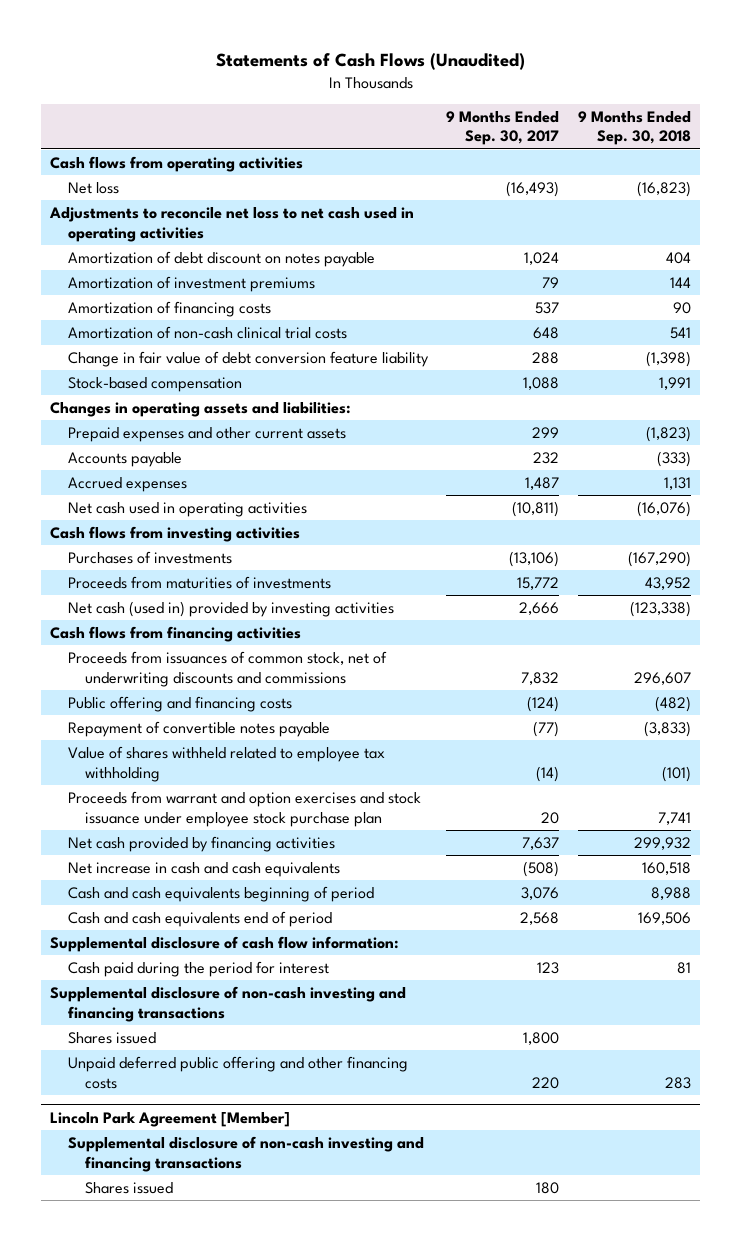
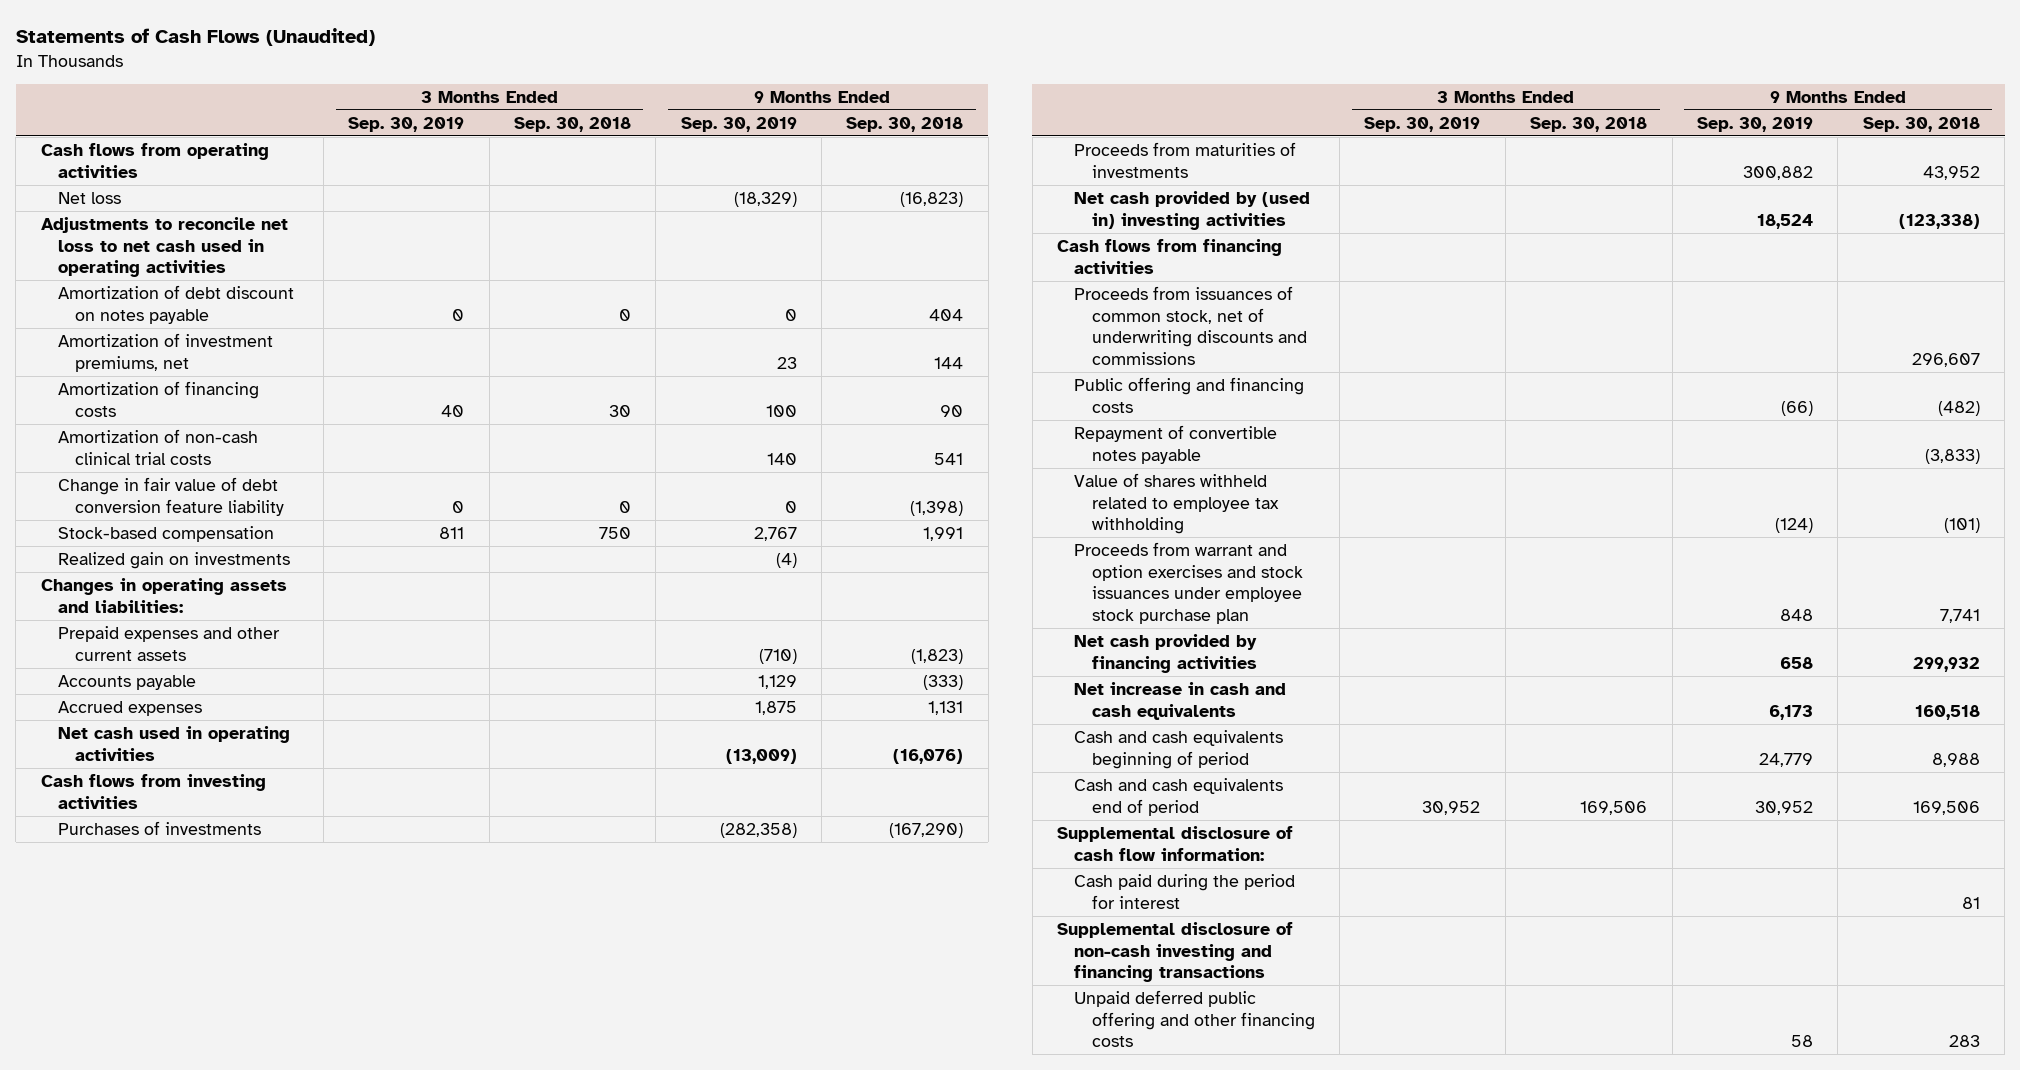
- | 9 Months Ended Sep. 30, 2017 | 9 Months Ended Sep. 30, 2018
+ | 3 Months Ended Sep. 30, 2019 | 3 Months Ended Sep. 30, 2018 | 9 Months Ended Sep. 30, 2019 | 9 Months Ended Sep. 30, 2018
- Amortization of investment premiums | 79 | 144
+ Amortization of investment premiums, net | | | 23 | 144
+ Realized gain on investments | | | (4) |
- Net cash (used in) provided by investing activities | 2,666 | (123,338)
+ Net cash provided by (used in) investing activities | | | 18,524 | (123,338)
- Proceeds from warrant and option exercises and stock issuance under employee stock purchase plan | 20 | 7,741
+ Proceeds from warrant and option exercises and stock issuances under employee stock purchase plan | | | 848 | 7,741
- Shares issued | 1,800 |
- Lincoln Park Agreement [Member]
- Supplemental disclosure of non-cash investing and financing transactions
- Shares issued | 180 |

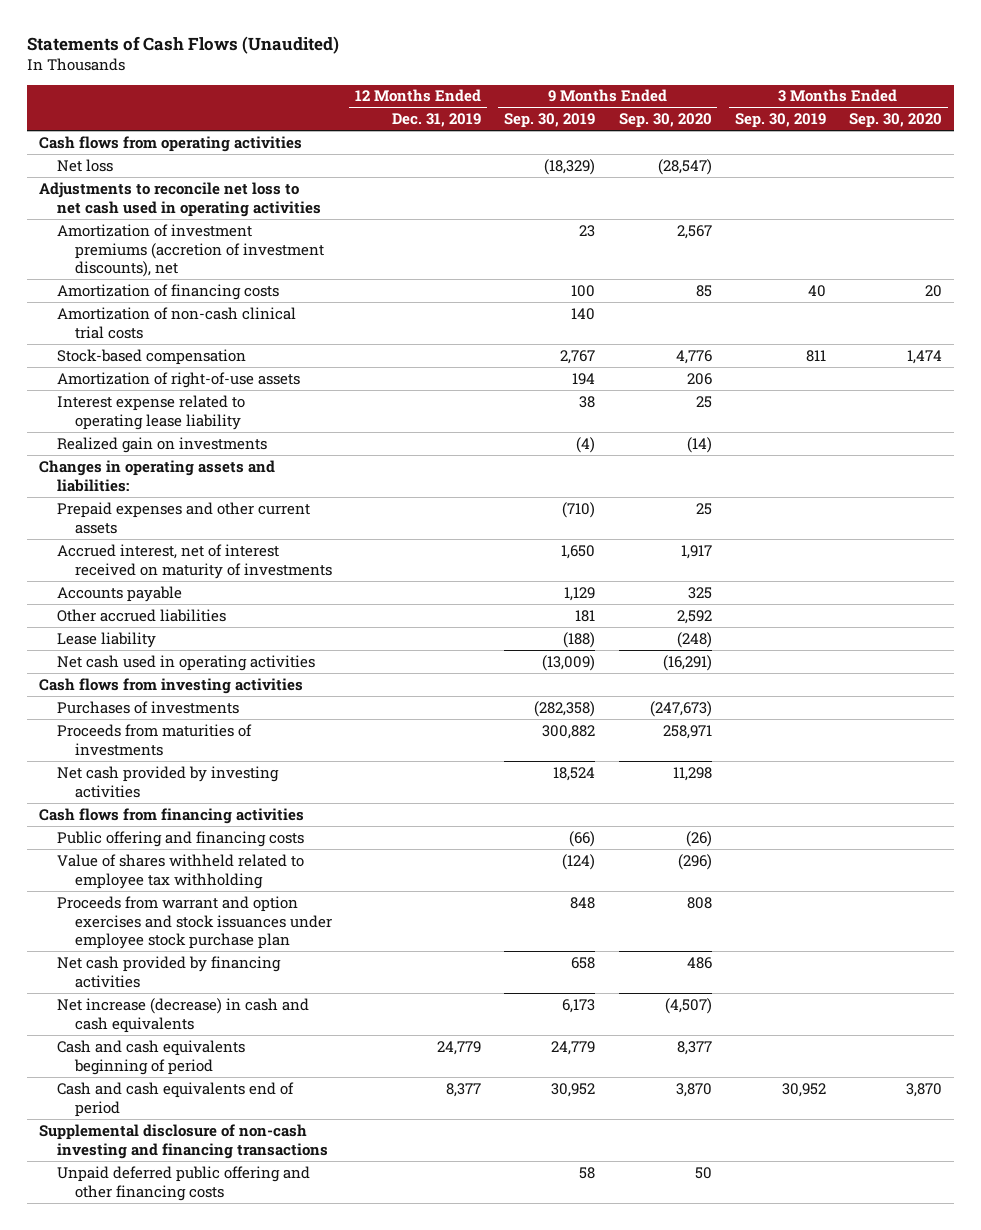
- | 3 Months Ended Sep. 30, 2019 | 3 Months Ended Sep. 30, 2018 | 9 Months Ended Sep. 30, 2019 | 9 Months Ended Sep. 30, 2018
+ | 12 Months Ended Dec. 31, 2019 | 9 Months Ended Sep. 30, 2019 | 9 Months Ended Sep. 30, 2020 | 3 Months Ended Sep. 30, 2019 | 3 Months Ended Sep. 30, 2020
- Amortization of debt discount on notes payable | 0 | 0 | 0 | 404
- Amortization of investment premiums, net | | | 23 | 144
+ Amortization of investment premiums (accretion of investment discounts), net | | 23 | 2,567 | |
- Change in fair value of debt conversion feature liability | 0 | 0 | 0 | (1,398)
+ Amortization of right-of-use assets | | 194 | 206 | |
+ Interest expense related to operating lease liability | | 38 | 25 | |
+ Accrued interest, net of interest received on maturity of investments | | 1,650 | 1,917 | |
- Accrued expenses | | | 1,875 | 1,131
+ Other accrued liabilities | | 181 | 2,592 | |
+ Lease liability | | (188) | (248) | |
- Net cash provided by (used in) investing activities | | | 18,524 | (123,338)
+ Net cash provided by investing activities | | 18,524 | 11,298 | |
- Proceeds from issuances of common stock, net of underwriting discounts and commissions | | | | 296,607
- Repayment of convertible notes payable | | | | (3,833)
- Net increase in cash and cash equivalents | | | 6,173 | 160,518
+ Net increase (decrease) in cash and cash equivalents | | 6,173 | (4,507) | |
- Supplemental disclosure of cash flow information:
- Cash paid during the period for interest | | | | 81

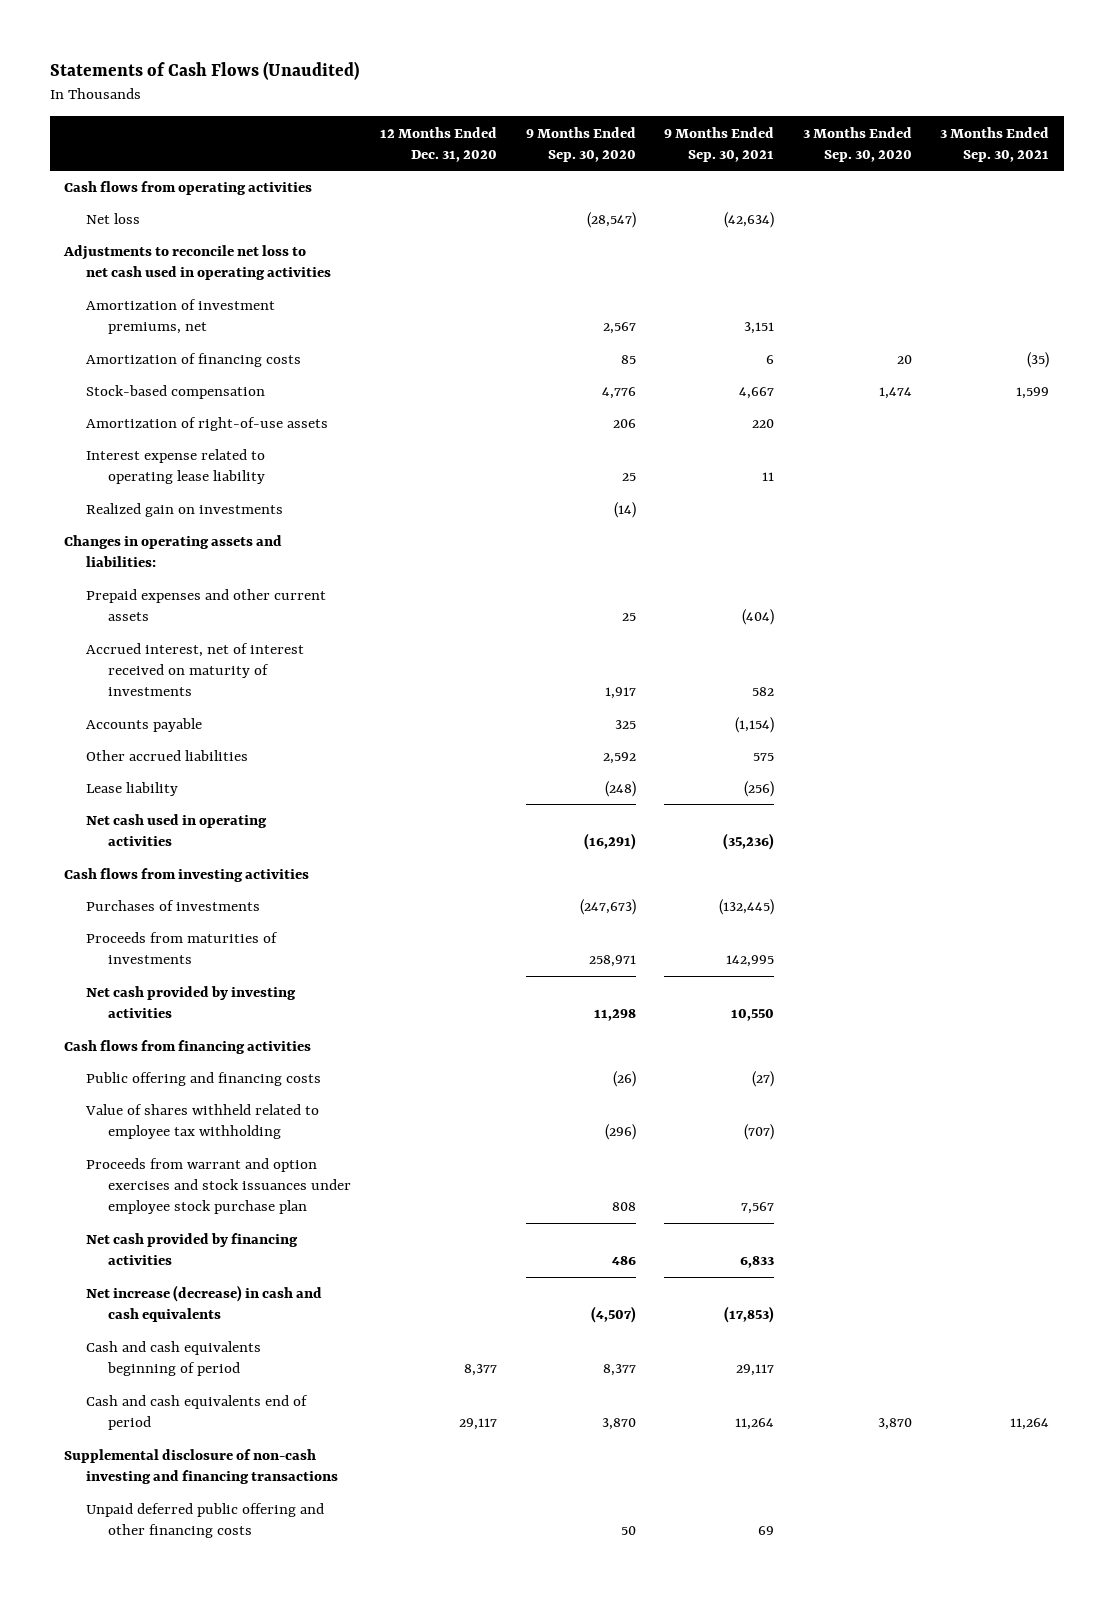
- | 12 Months Ended Dec. 31, 2019 | 9 Months Ended Sep. 30, 2019 | 9 Months Ended Sep. 30, 2020 | 3 Months Ended Sep. 30, 2019 | 3 Months Ended Sep. 30, 2020
+ | 12 Months Ended Dec. 31, 2020 | 9 Months Ended Sep. 30, 2020 | 9 Months Ended Sep. 30, 2021 | 3 Months Ended Sep. 30, 2020 | 3 Months Ended Sep. 30, 2021
- Amortization of investment premiums (accretion of investment discounts), net | | 23 | 2,567 | |
+ Amortization of investment premiums, net | | 2,567 | 3,151 | |
- Amortization of non-cash clinical trial costs | | 140 | | |

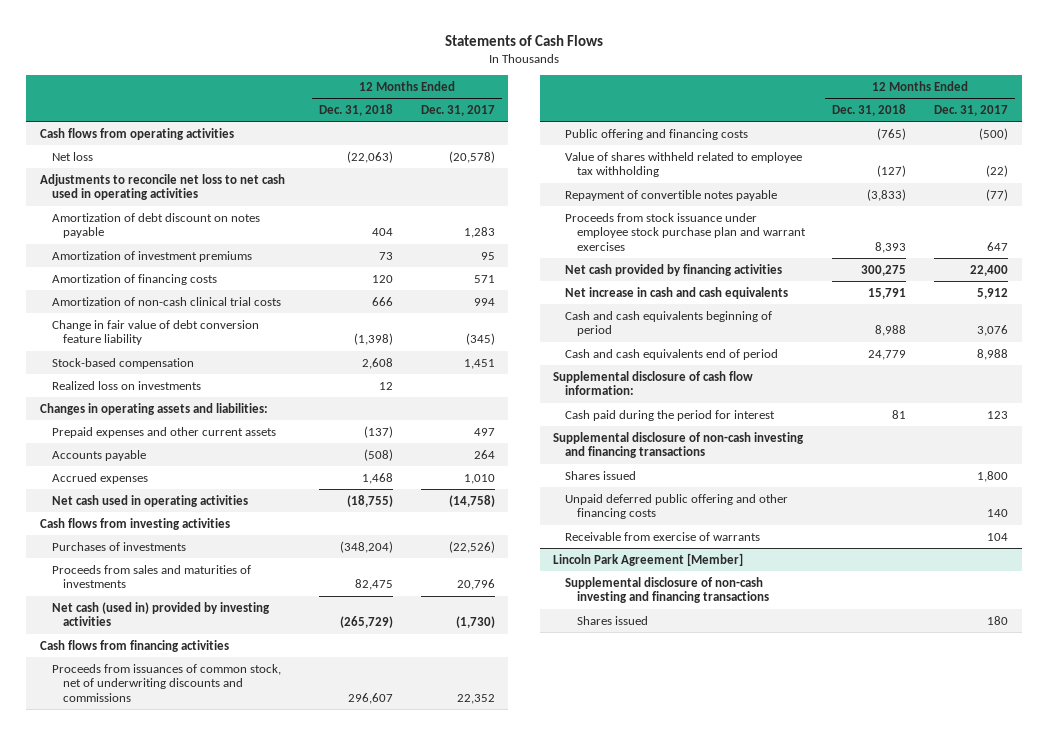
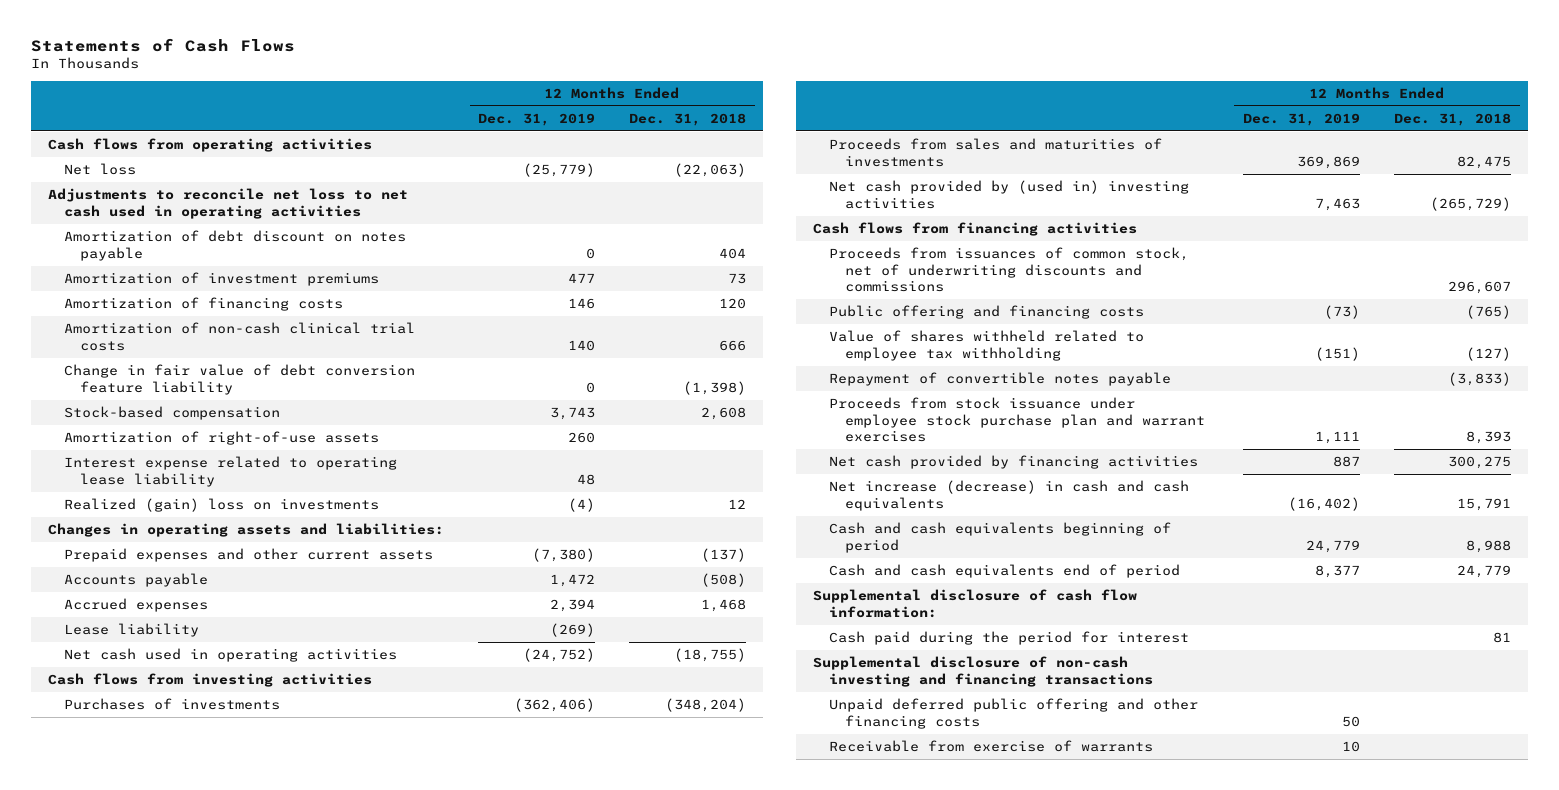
- | 12 Months Ended Dec. 31, 2018 | 12 Months Ended Dec. 31, 2017
+ | 12 Months Ended Dec. 31, 2019 | 12 Months Ended Dec. 31, 2018
- Realized loss on investments | 12 |
+ Amortization of right-of-use assets | 260 |
+ Interest expense related to operating lease liability | 48 |
+ Realized (gain) loss on investments | (4) | 12
+ Lease liability | (269) |
- Net cash (used in) provided by investing activities | (265,729) | (1,730)
+ Net cash provided by (used in) investing activities | 7,463 | (265,729)
- Net increase in cash and cash equivalents | 15,791 | 5,912
+ Net increase (decrease) in cash and cash equivalents | (16,402) | 15,791
- Shares issued | | 1,800
- Lincoln Park Agreement [Member]
- Supplemental disclosure of non-cash investing and financing transactions
- Shares issued | | 180

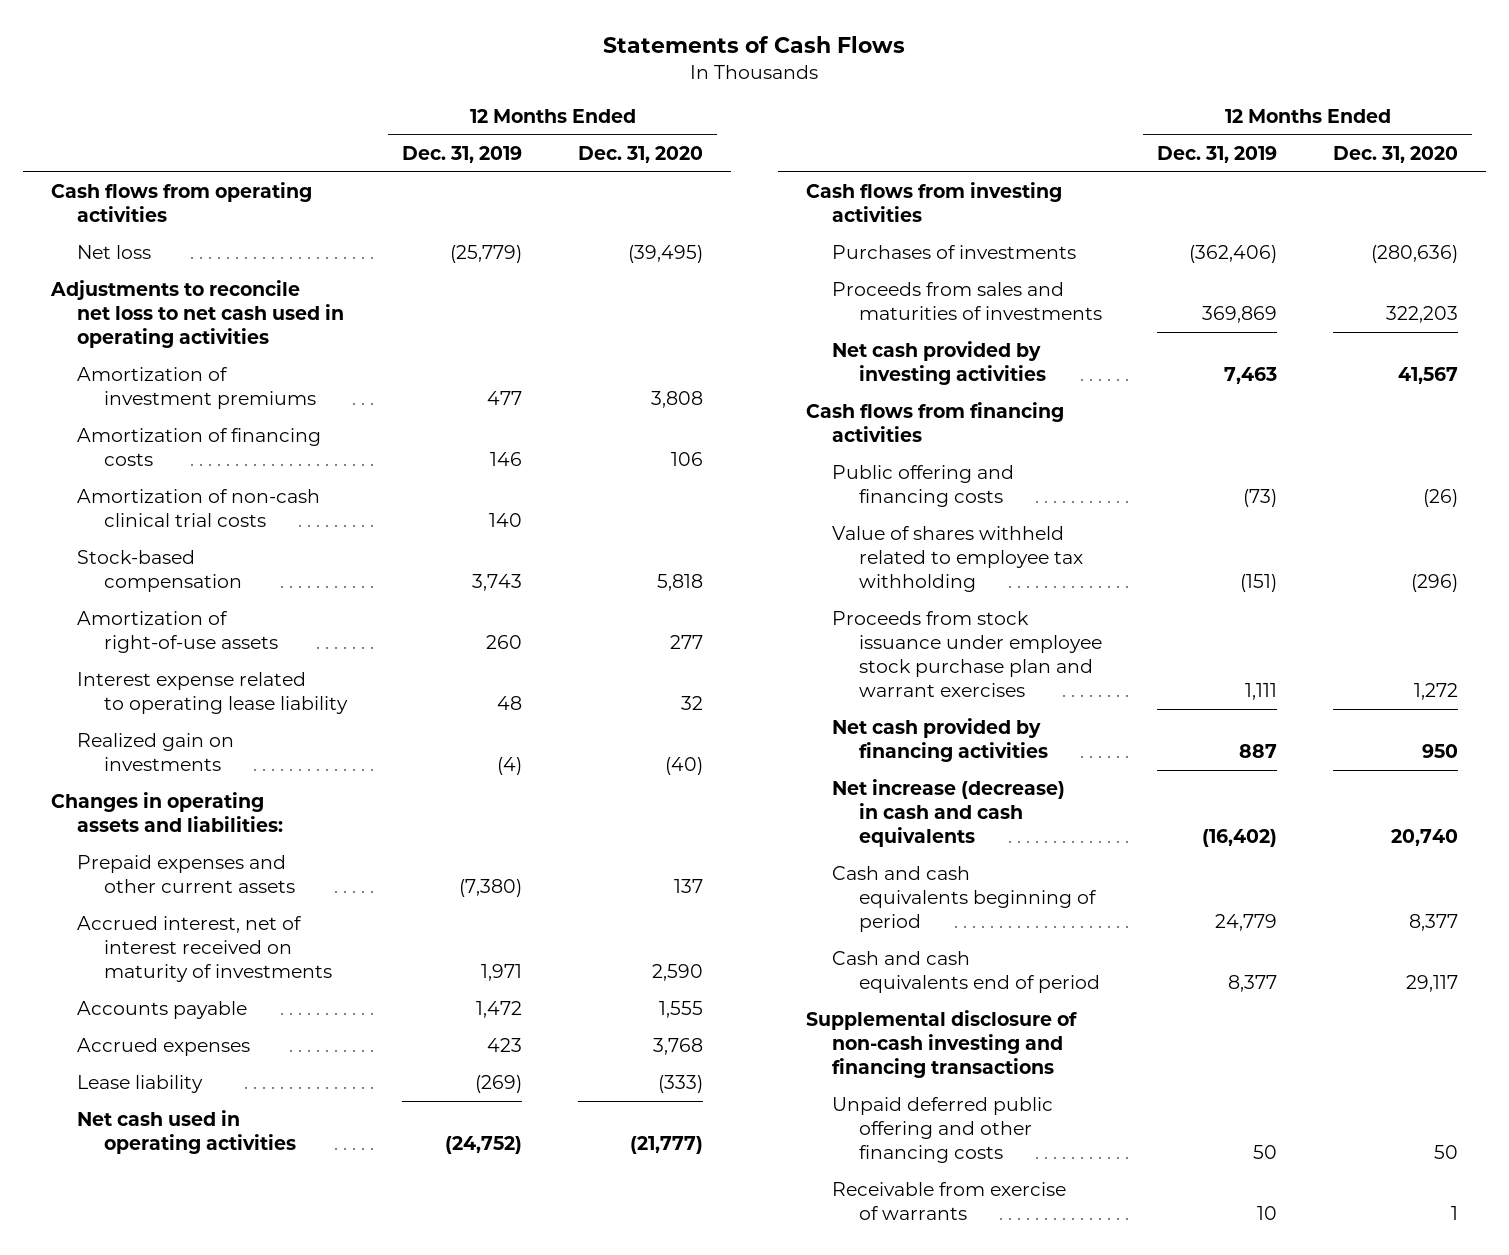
- | 12 Months Ended Dec. 31, 2019 | 12 Months Ended Dec. 31, 2018
+ | 12 Months Ended Dec. 31, 2019 | 12 Months Ended Dec. 31, 2020
- Amortization of debt discount on notes payable | 0 | 404
- Change in fair value of debt conversion feature liability | 0 | (1,398)
- Realized (gain) loss on investments | (4) | 12
+ Realized gain on investments | (4) | (40)
+ Accrued interest, net of interest received on maturity of investments | 1,971 | 2,590
- Accrued expenses | 2,394 | 1,468
+ Accrued expenses | 423 | 3,768
- Net cash provided by (used in) investing activities | 7,463 | (265,729)
+ Net cash provided by investing activities | 7,463 | 41,567
- Proceeds from issuances of common stock, net of underwriting discounts and commissions | | 296,607
- Repayment of convertible notes payable | | (3,833)
- Supplemental disclosure of cash flow information:
- Cash paid during the period for interest | | 81

